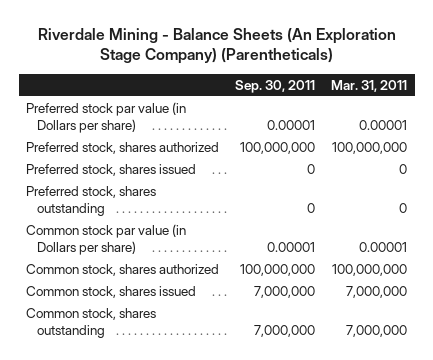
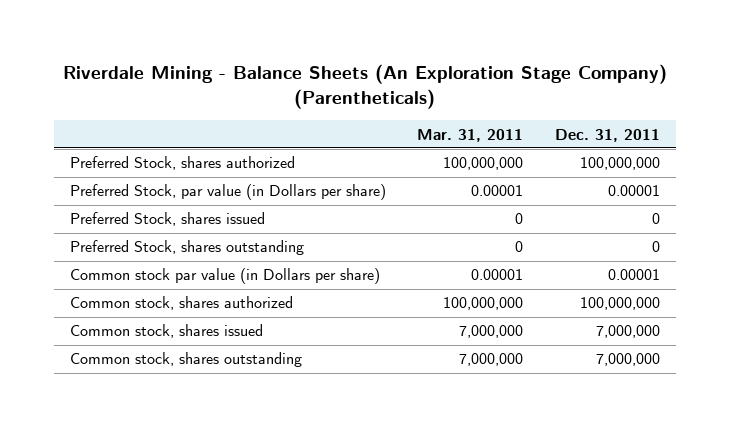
- | Sep. 30, 2011 | Mar. 31, 2011
+ | Mar. 31, 2011 | Dec. 31, 2011
- Preferred stock par value (in Dollars per share) | 0.00001 | 0.00001
- Preferred stock, shares authorized | 100,000,000 | 100,000,000
- Preferred stock, shares issued | 0 | 0
- Preferred stock, shares outstanding | 0 | 0
+ Preferred Stock, shares authorized | 100,000,000 | 100,000,000
+ Preferred Stock, par value (in Dollars per share) | 0.00001 | 0.00001
+ Preferred Stock, shares issued | 0 | 0
+ Preferred Stock, shares outstanding | 0 | 0

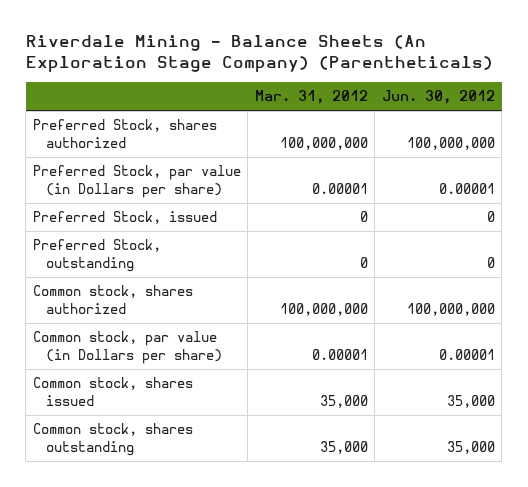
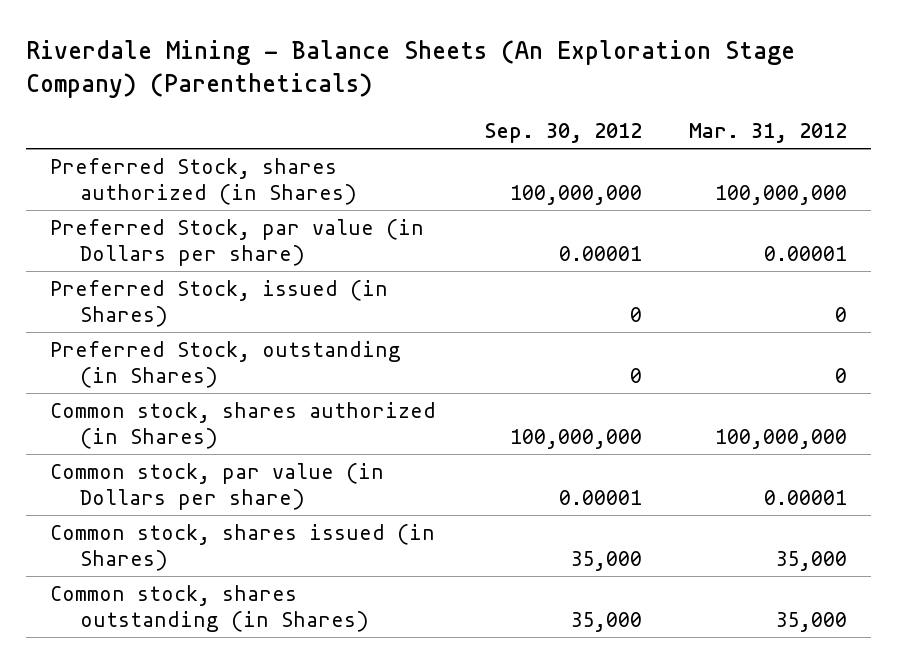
- | Mar. 31, 2012 | Jun. 30, 2012
+ | Sep. 30, 2012 | Mar. 31, 2012
- Preferred Stock, shares authorized | 100,000,000 | 100,000,000
+ Preferred Stock, shares authorized (in Shares) | 100,000,000 | 100,000,000
- Preferred Stock, issued | 0 | 0
- Preferred Stock, outstanding | 0 | 0
- Common stock, shares authorized | 100,000,000 | 100,000,000
+ Preferred Stock, issued (in Shares) | 0 | 0
+ Preferred Stock, outstanding (in Shares) | 0 | 0
+ Common stock, shares authorized (in Shares) | 100,000,000 | 100,000,000
- Common stock, shares issued | 35,000 | 35,000
- Common stock, shares outstanding | 35,000 | 35,000
+ Common stock, shares issued (in Shares) | 35,000 | 35,000
+ Common stock, shares outstanding (in Shares) | 35,000 | 35,000

